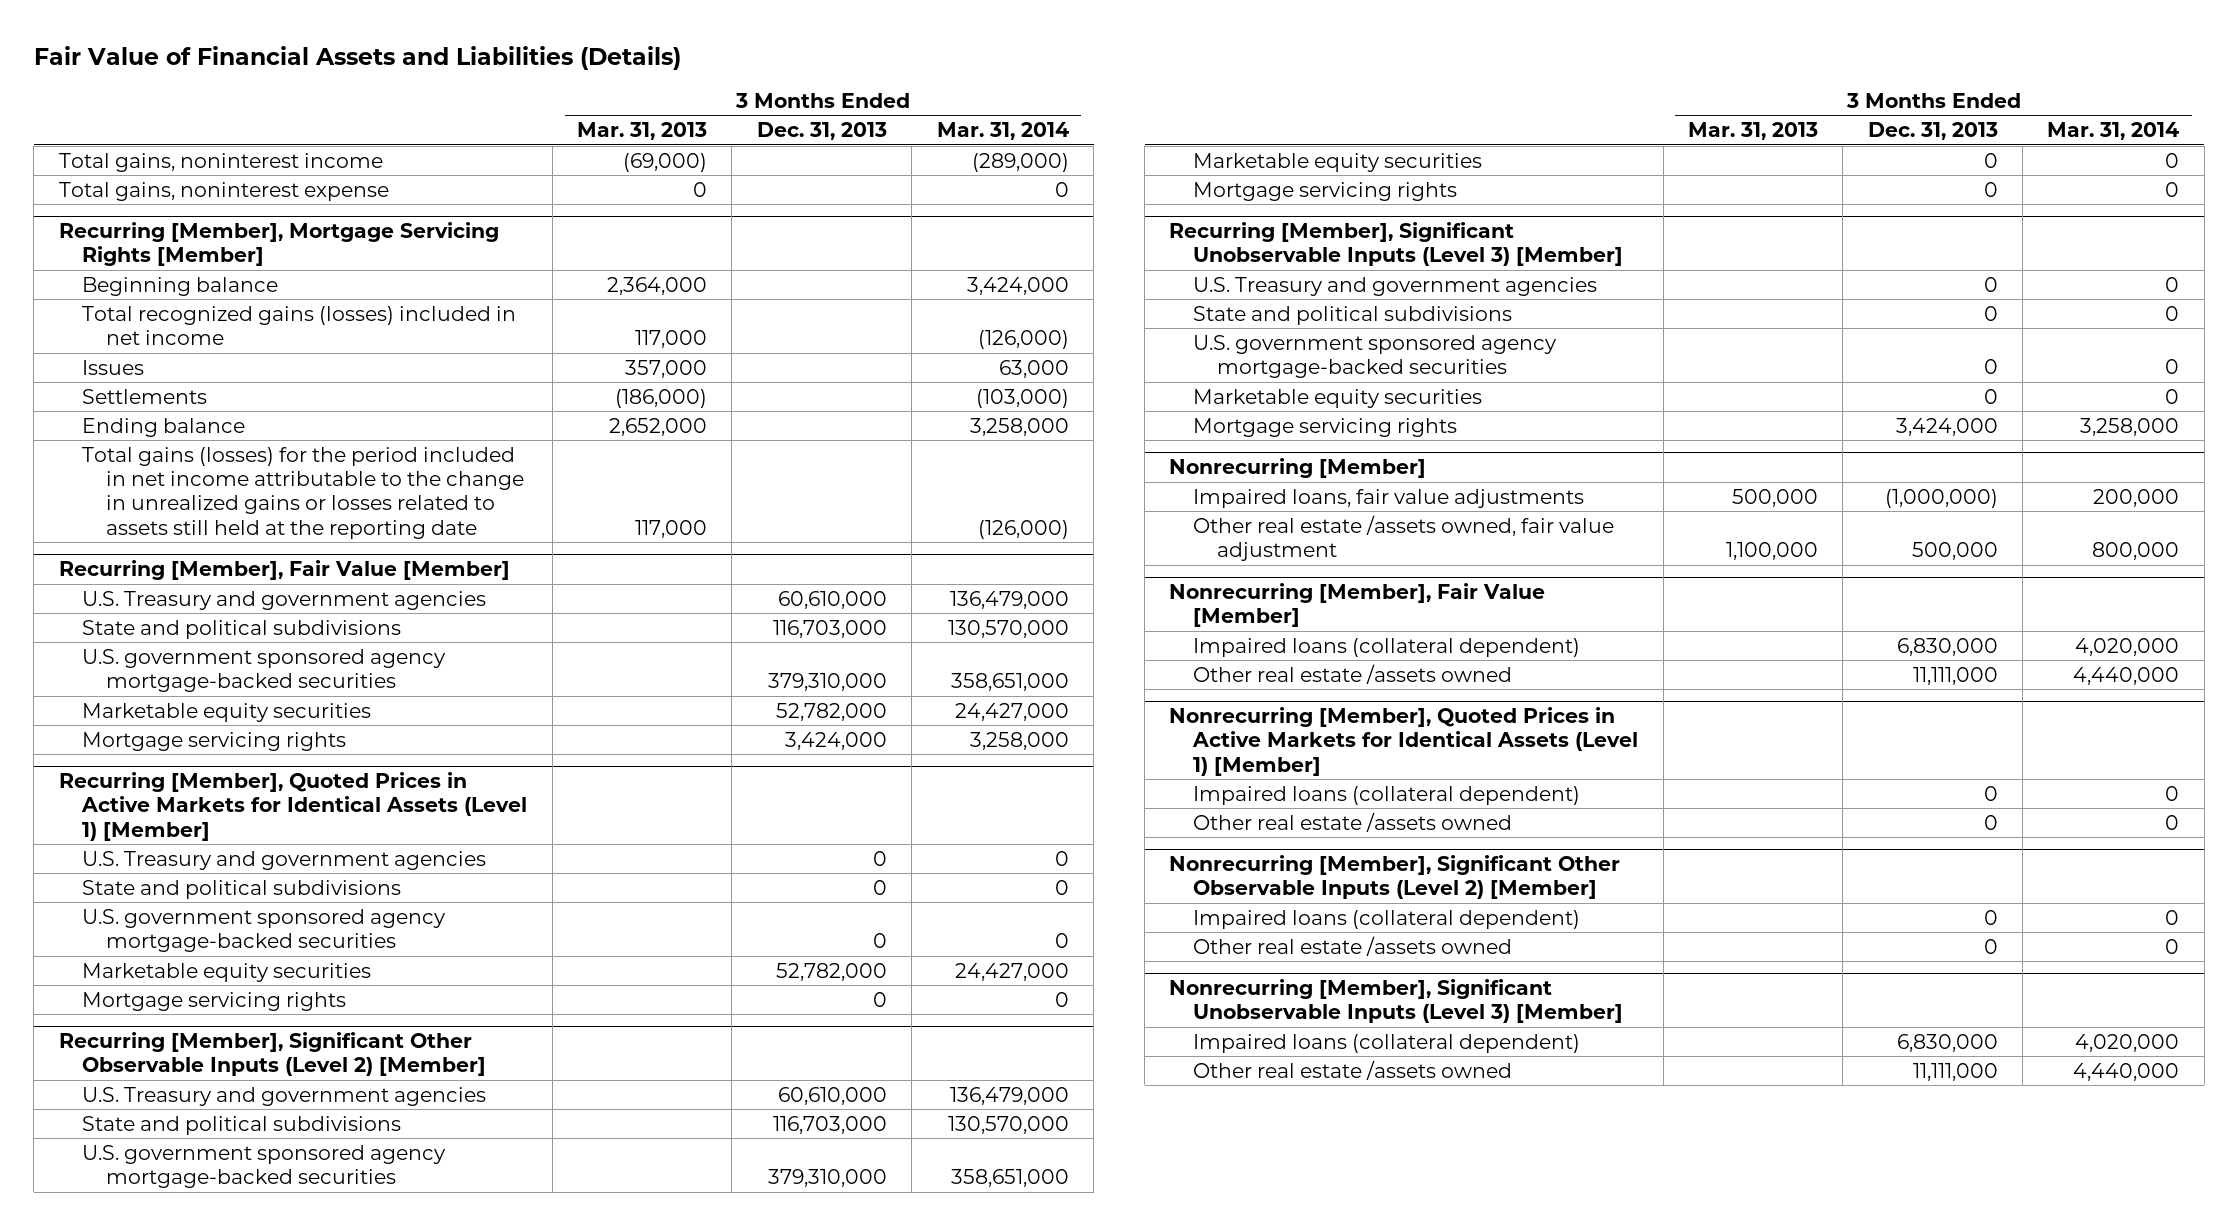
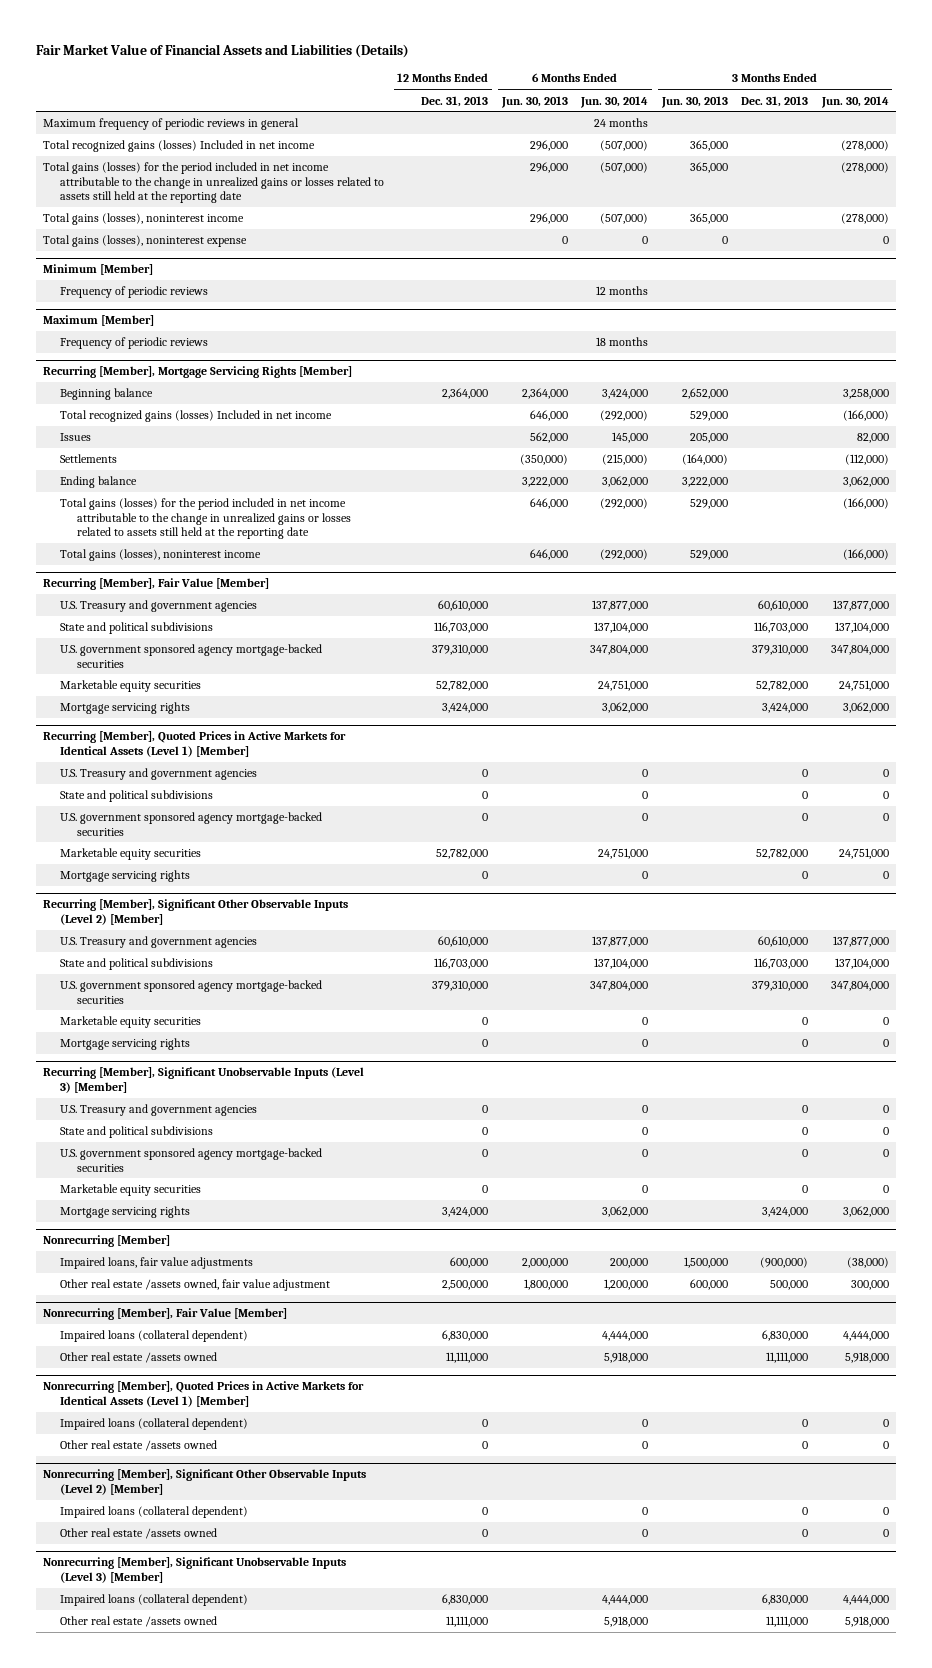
- Fair Value of Financial Assets and Liabilities (Details)
+ Fair Market Value of Financial Assets and Liabilities (Details)
- | 3 Months Ended Mar. 31, 2013 | 3 Months Ended Dec. 31, 2013 | 3 Months Ended Mar. 31, 2014
+ | 12 Months Ended Dec. 31, 2013 | 6 Months Ended Jun. 30, 2013 | 6 Months Ended Jun. 30, 2014 | 3 Months Ended Jun. 30, 2013 | 3 Months Ended Dec. 31, 2013 | 3 Months Ended Jun. 30, 2014
- Total gains, noninterest income | (69,000) | | (289,000)
- Total gains, noninterest expense | 0 | | 0
+ Maximum frequency of periodic reviews in general | | | 24 months | | |
+ Total recognized gains (losses) Included in net income | | 296,000 | (507,000) | 365,000 | | (278,000)
+ Total gains (losses) for the period included in net income attributable to the change in unrealized gains or losses related to assets still held at the reporting date | | 296,000 | (507,000) | 365,000 | | (278,000)
+ Total gains (losses), noninterest income | | 296,000 | (507,000) | 365,000 | | (278,000)
+ Total gains (losses), noninterest expense | | 0 | 0 | 0 | | 0
+ Minimum [Member]
+ Frequency of periodic reviews | | | 12 months | | |
+ Maximum [Member]
+ Frequency of periodic reviews | | | 18 months | | |
@ Recurring [Member], Mortgage Servicing Rights [Member]
- Total recognized gains (losses) included in net income | 117,000 | | (126,000)
+ Total recognized gains (losses) Included in net income | | 646,000 | (292,000) | 529,000 | | (166,000)
+ Total gains (losses), noninterest income | | 646,000 | (292,000) | 529,000 | | (166,000)
@ Nonrecurring [Member]
- Impaired loans, fair value adjustments | 500,000 | (1,000,000) | 200,000
+ Impaired loans, fair value adjustments | 600,000 | 2,000,000 | 200,000 | 1,500,000 | (900,000) | (38,000)

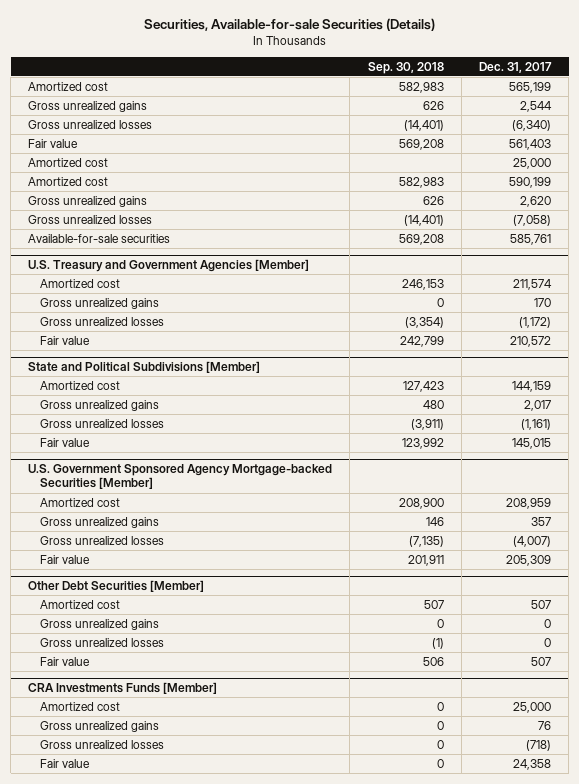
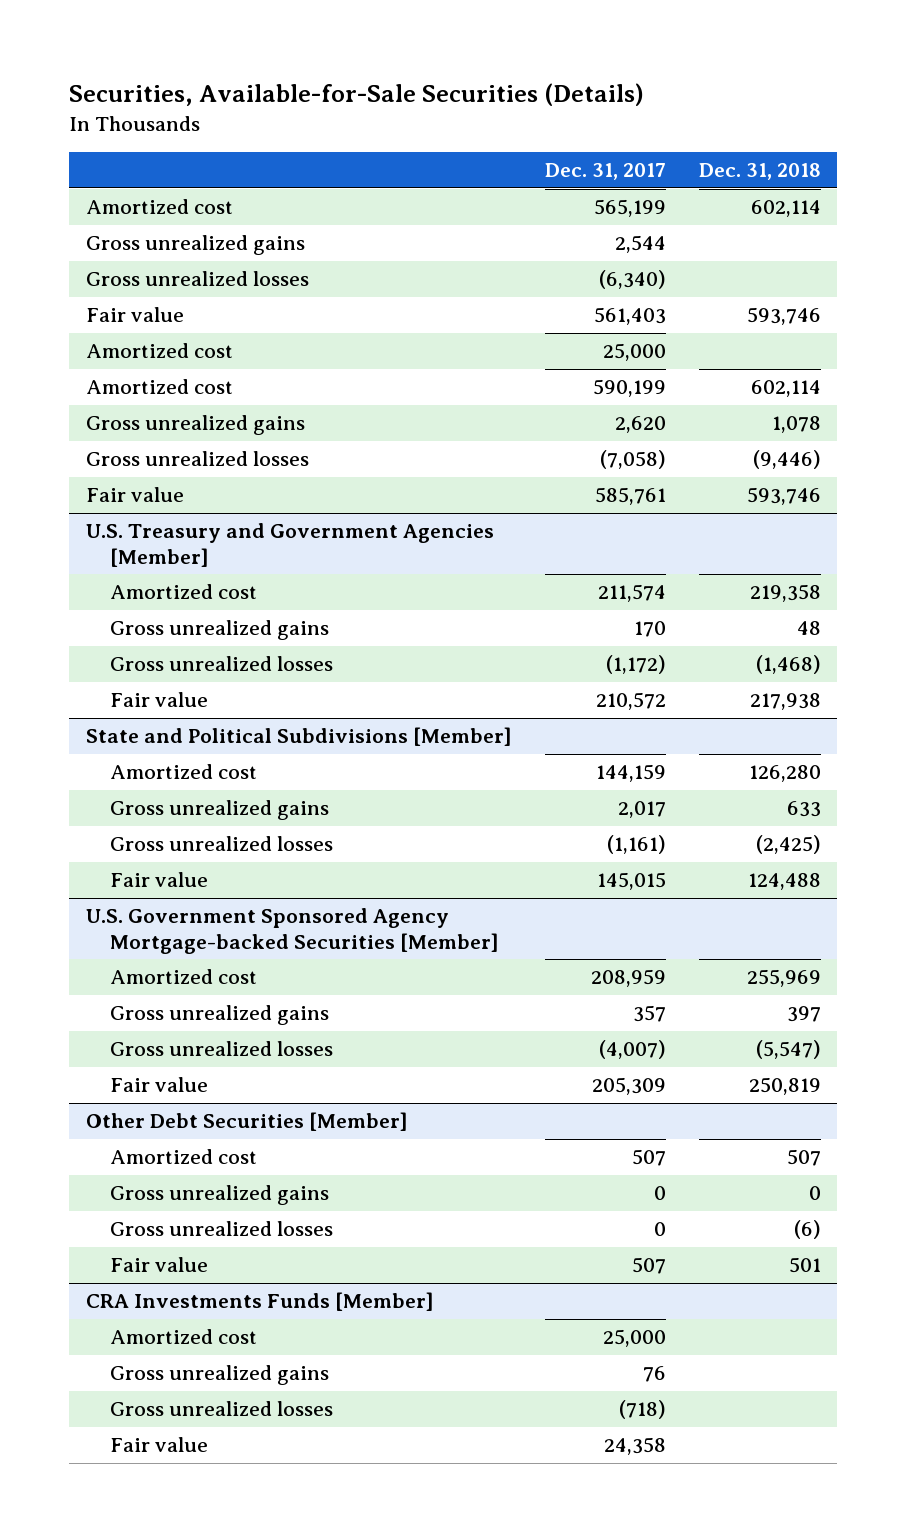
- Securities, Available-for-sale Securities (Details)
+ Securities, Available-for-Sale Securities (Details)
- | Sep. 30, 2018 | Dec. 31, 2017
+ | Dec. 31, 2017 | Dec. 31, 2018
- Available-for-sale securities | 569,208 | 585,761
+ Fair value | 585,761 | 593,746

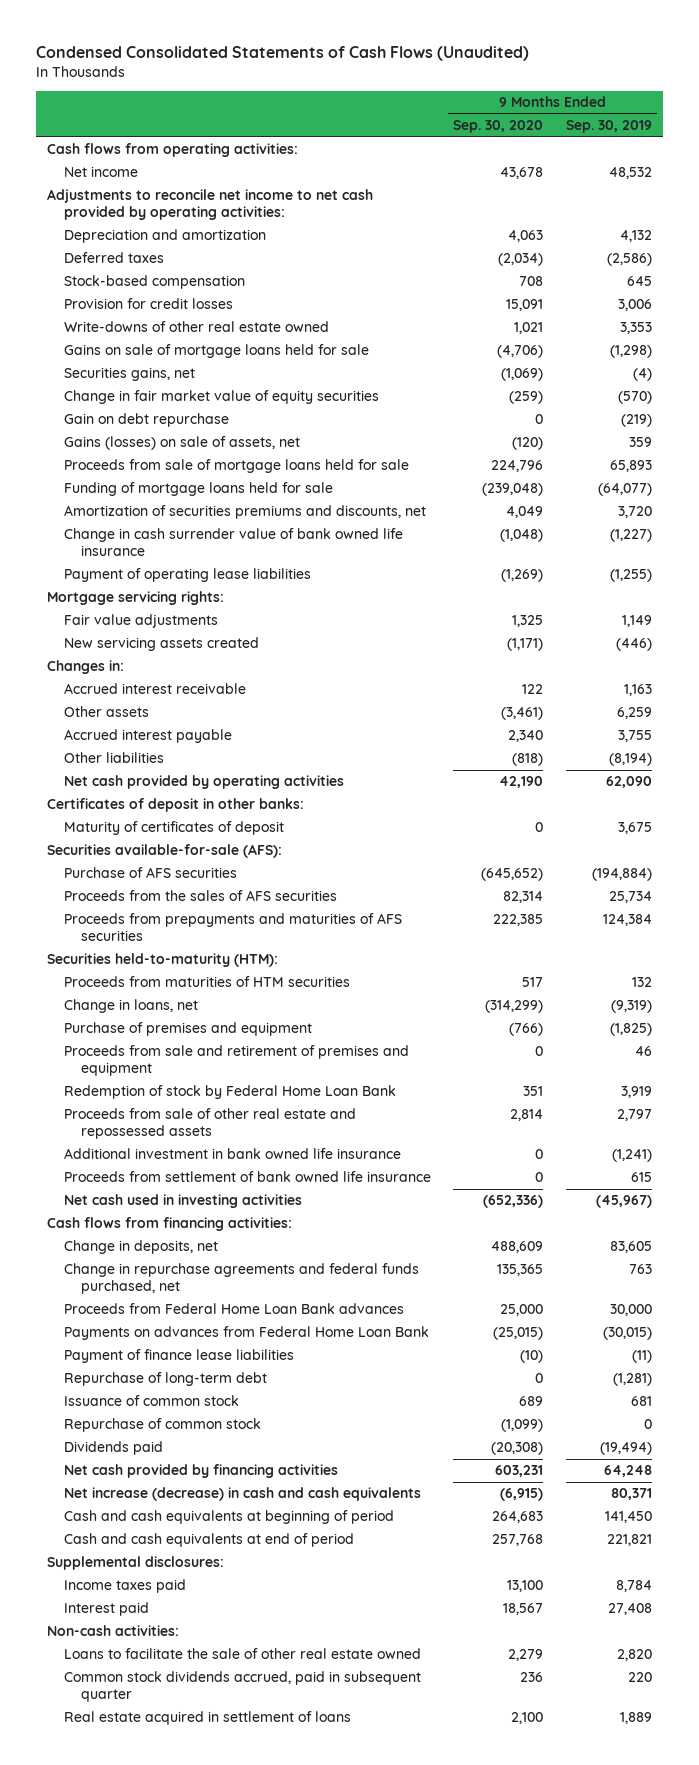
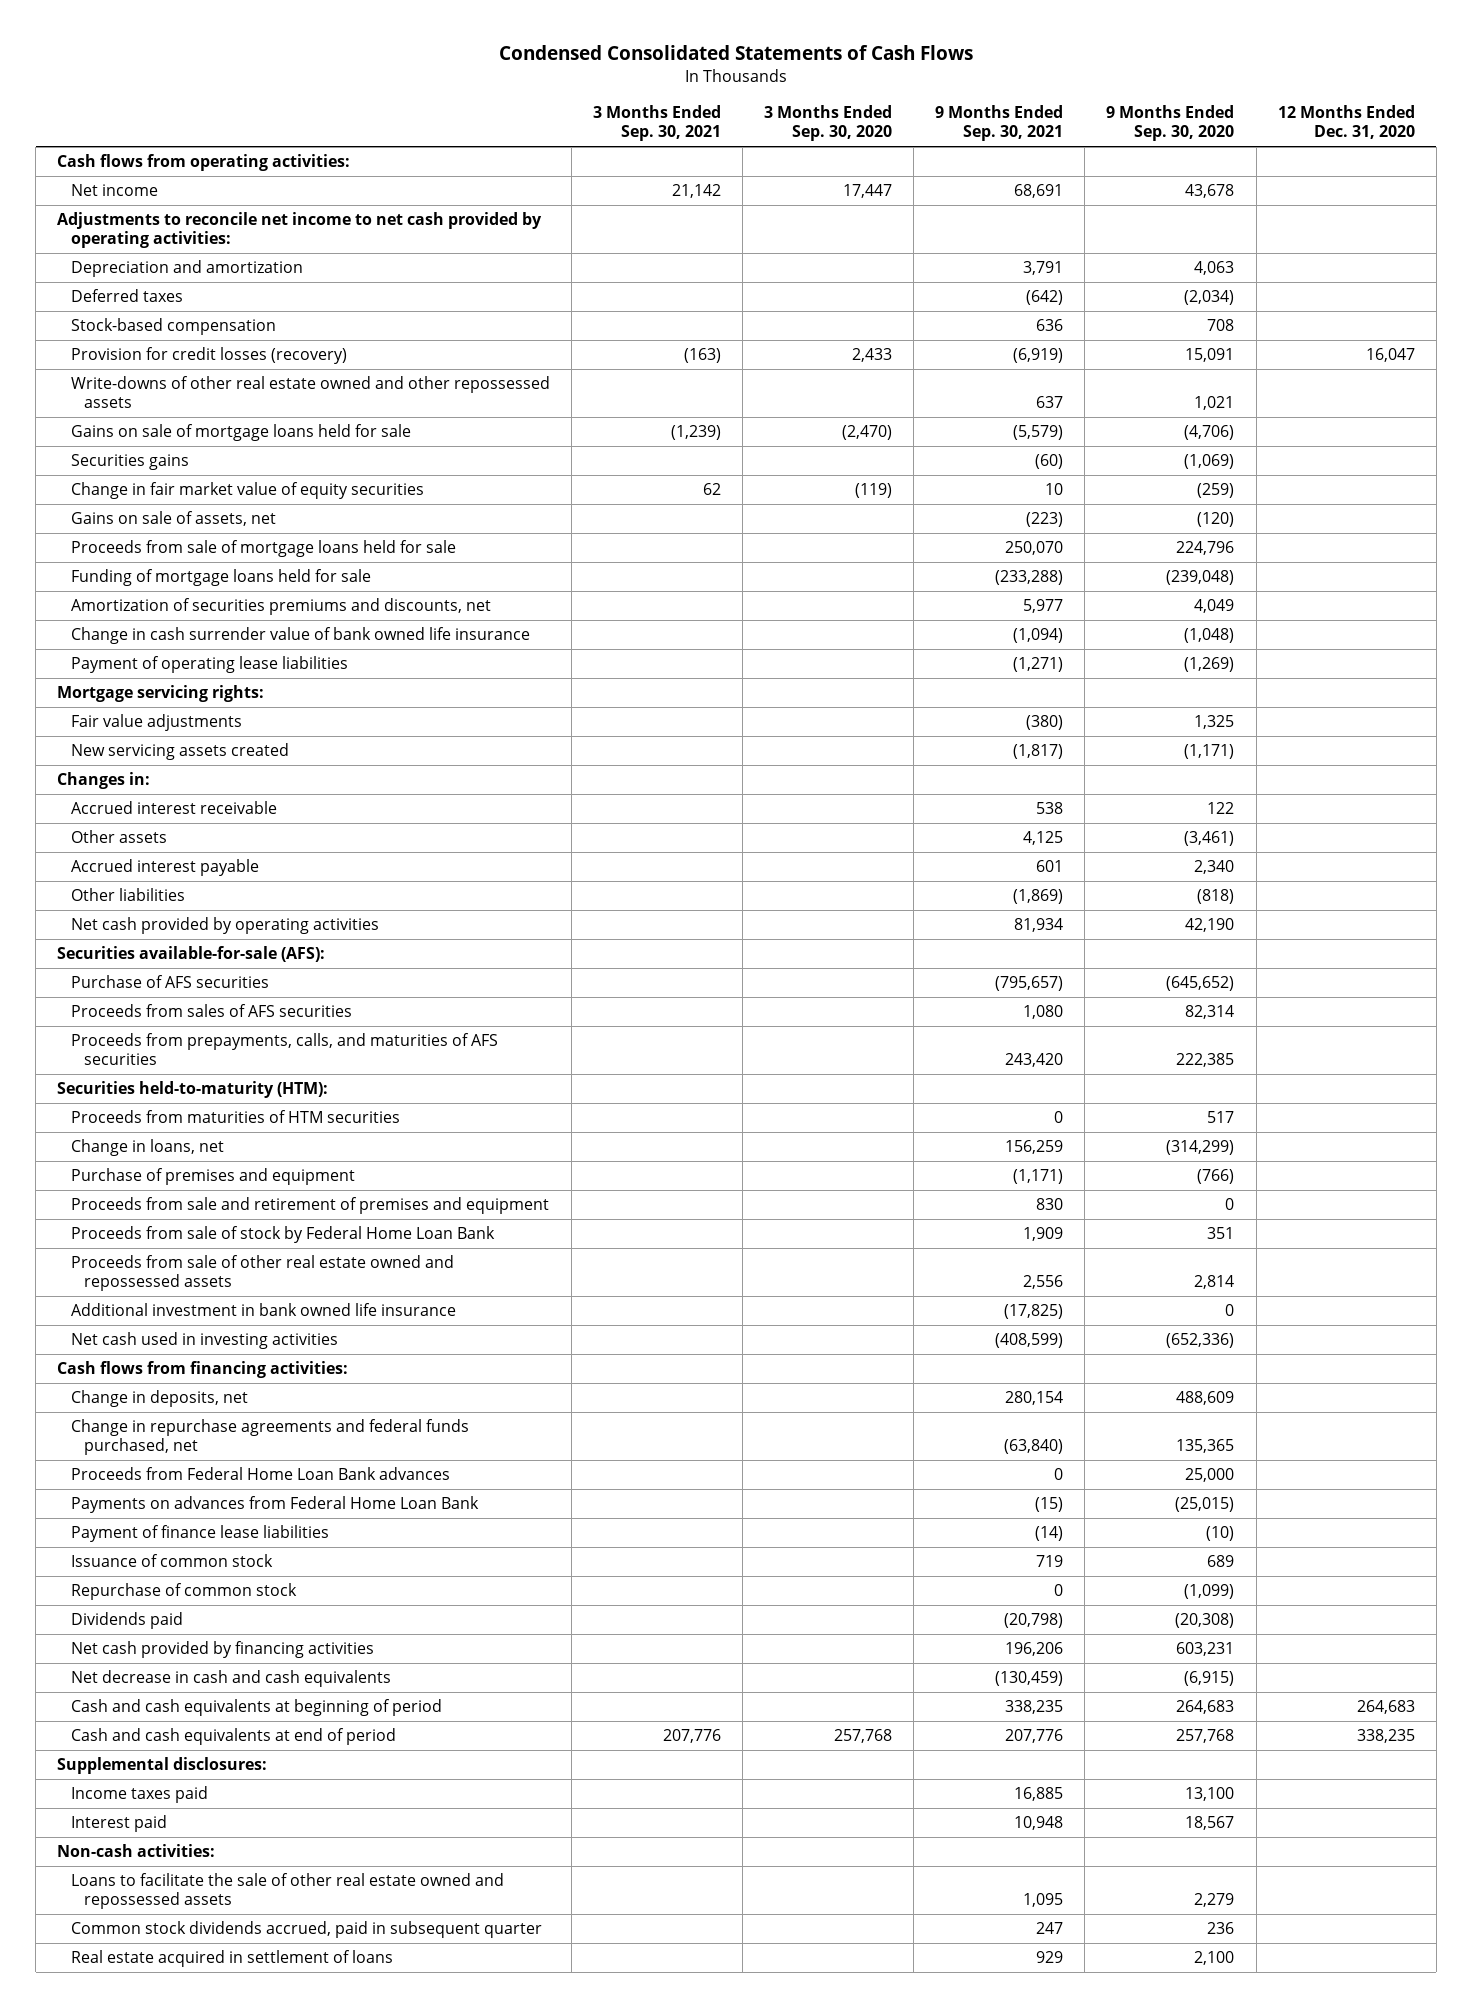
- Condensed Consolidated Statements of Cash Flows (Unaudited)
+ Condensed Consolidated Statements of Cash Flows
- | 9 Months Ended Sep. 30, 2020 | 9 Months Ended Sep. 30, 2019
+ | 3 Months Ended Sep. 30, 2021 | 3 Months Ended Sep. 30, 2020 | 9 Months Ended Sep. 30, 2021 | 9 Months Ended Sep. 30, 2020 | 12 Months Ended Dec. 31, 2020
- Provision for credit losses | 15,091 | 3,006
- Write-downs of other real estate owned | 1,021 | 3,353
+ Provision for credit losses (recovery) | (163) | 2,433 | (6,919) | 15,091 | 16,047
+ Write-downs of other real estate owned and other repossessed assets | | | 637 | 1,021 |
- Securities gains, net | (1,069) | (4)
+ Securities gains | | | (60) | (1,069) |
- Gain on debt repurchase | 0 | (219)
- Gains (losses) on sale of assets, net | (120) | 359
+ Gains on sale of assets, net | | | (223) | (120) |
- Certificates of deposit in other banks:
- Maturity of certificates of deposit | 0 | 3,675
- Proceeds from the sales of AFS securities | 82,314 | 25,734
- Proceeds from prepayments and maturities of AFS securities | 222,385 | 124,384
+ Proceeds from sales of AFS securities | | | 1,080 | 82,314 |
+ Proceeds from prepayments, calls, and maturities of AFS securities | | | 243,420 | 222,385 |
- Redemption of stock by Federal Home Loan Bank | 351 | 3,919
- Proceeds from sale of other real estate and repossessed assets | 2,814 | 2,797
+ Proceeds from sale of stock by Federal Home Loan Bank | | | 1,909 | 351 |
+ Proceeds from sale of other real estate owned and repossessed assets | | | 2,556 | 2,814 |
- Proceeds from settlement of bank owned life insurance | 0 | 615
- Repurchase of long-term debt | 0 | (1,281)
- Net increase (decrease) in cash and cash equivalents | (6,915) | 80,371
+ Net decrease in cash and cash equivalents | | | (130,459) | (6,915) |
- Loans to facilitate the sale of other real estate owned | 2,279 | 2,820
+ Loans to facilitate the sale of other real estate owned and repossessed assets | | | 1,095 | 2,279 |

